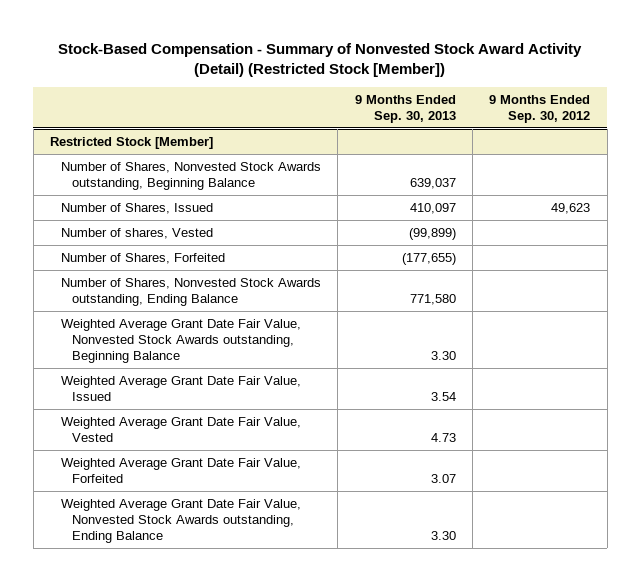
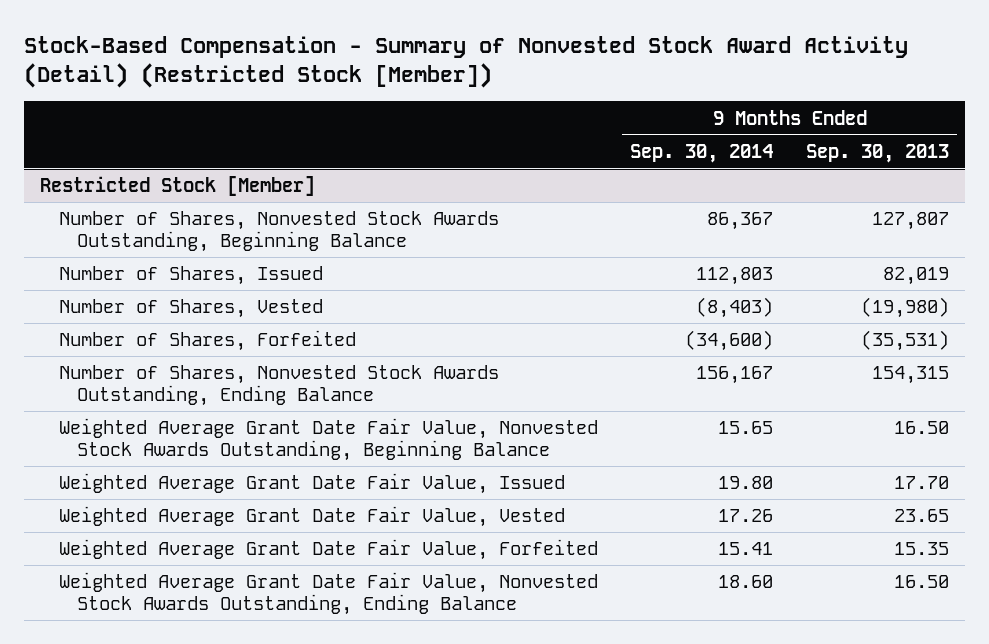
- | 9 Months Ended Sep. 30, 2013 | 9 Months Ended Sep. 30, 2012
+ | 9 Months Ended Sep. 30, 2014 | 9 Months Ended Sep. 30, 2013
@ Restricted Stock [Member]
- Number of Shares, Nonvested Stock Awards outstanding, Beginning Balance | 639,037 |
- Number of Shares, Issued | 410,097 | 49,623
- Number of shares, Vested | (99,899) |
- Number of Shares, Forfeited | (177,655) |
- Number of Shares, Nonvested Stock Awards outstanding, Ending Balance | 771,580 |
- Weighted Average Grant Date Fair Value, Nonvested Stock Awards outstanding, Beginning Balance | 3.30 |
- Weighted Average Grant Date Fair Value, Issued | 3.54 |
- Weighted Average Grant Date Fair Value, Vested | 4.73 |
- Weighted Average Grant Date Fair Value, Forfeited | 3.07 |
- Weighted Average Grant Date Fair Value, Nonvested Stock Awards outstanding, Ending Balance | 3.30 |
+ Number of Shares, Nonvested Stock Awards Outstanding, Beginning Balance | 86,367 | 127,807
+ Number of Shares, Issued | 112,803 | 82,019
+ Number of Shares, Vested | (8,403) | (19,980)
+ Number of Shares, Forfeited | (34,600) | (35,531)
+ Number of Shares, Nonvested Stock Awards Outstanding, Ending Balance | 156,167 | 154,315
+ Weighted Average Grant Date Fair Value, Nonvested Stock Awards Outstanding, Beginning Balance | 15.65 | 16.50
+ Weighted Average Grant Date Fair Value, Issued | 19.80 | 17.70
+ Weighted Average Grant Date Fair Value, Vested | 17.26 | 23.65
+ Weighted Average Grant Date Fair Value, Forfeited | 15.41 | 15.35
+ Weighted Average Grant Date Fair Value, Nonvested Stock Awards Outstanding, Ending Balance | 18.60 | 16.50

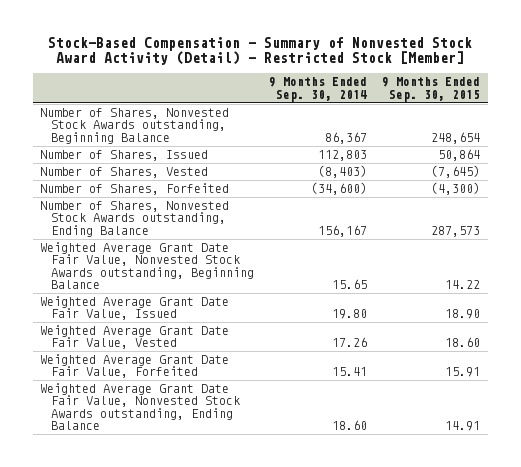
- Stock-Based Compensation - Summary of Nonvested Stock Award Activity (Detail) (Restricted Stock [Member])
+ Stock-Based Compensation - Summary of Nonvested Stock Award Activity (Detail) - Restricted Stock [Member]
- | 9 Months Ended Sep. 30, 2014 | 9 Months Ended Sep. 30, 2013
+ | 9 Months Ended Sep. 30, 2014 | 9 Months Ended Sep. 30, 2015
- Restricted Stock [Member]
- Number of Shares, Nonvested Stock Awards Outstanding, Beginning Balance | 86,367 | 127,807
+ Number of Shares, Nonvested Stock Awards outstanding, Beginning Balance | 86,367 | 248,654
- Number of Shares, Nonvested Stock Awards Outstanding, Ending Balance | 156,167 | 154,315
- Weighted Average Grant Date Fair Value, Nonvested Stock Awards Outstanding, Beginning Balance | 15.65 | 16.50
+ Number of Shares, Nonvested Stock Awards outstanding, Ending Balance | 156,167 | 287,573
+ Weighted Average Grant Date Fair Value, Nonvested Stock Awards outstanding, Beginning Balance | 15.65 | 14.22
- Weighted Average Grant Date Fair Value, Nonvested Stock Awards Outstanding, Ending Balance | 18.60 | 16.50
+ Weighted Average Grant Date Fair Value, Nonvested Stock Awards outstanding, Ending Balance | 18.60 | 14.91

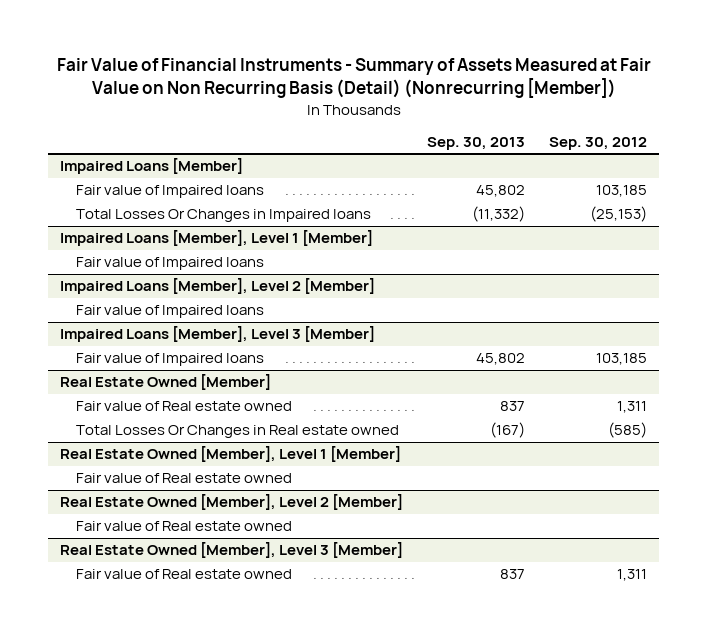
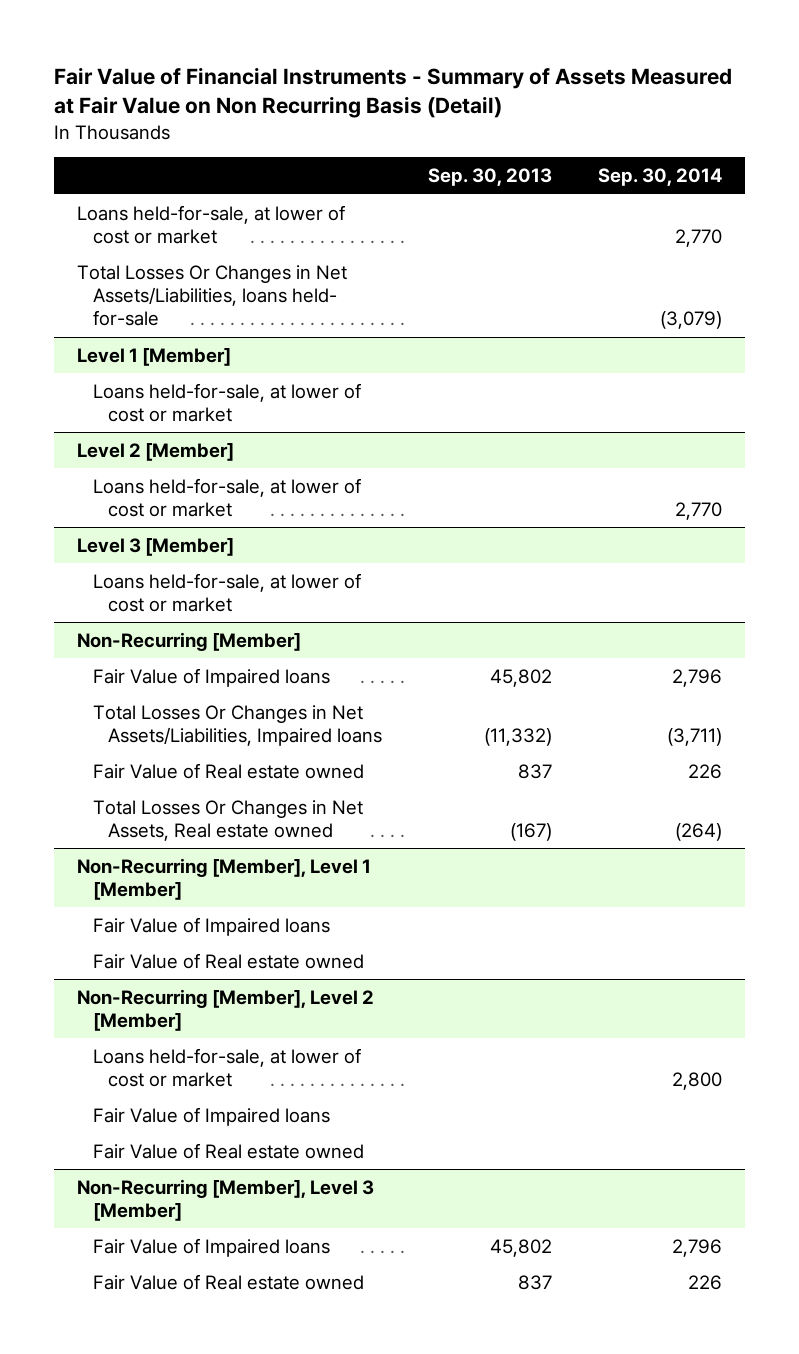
- Fair Value of Financial Instruments - Summary of Assets Measured at Fair Value on Non Recurring Basis (Detail) (Nonrecurring [Member])
+ Fair Value of Financial Instruments - Summary of Assets Measured at Fair Value on Non Recurring Basis (Detail)
- | Sep. 30, 2013 | Sep. 30, 2012
+ | Sep. 30, 2013 | Sep. 30, 2014
- Impaired Loans [Member]
- Fair value of Impaired loans | 45,802 | 103,185
- Total Losses Or Changes in Impaired loans | (11,332) | (25,153)
- Impaired Loans [Member], Level 1 [Member]
- Fair value of Impaired loans
- Impaired Loans [Member], Level 2 [Member]
- Fair value of Impaired loans
- Impaired Loans [Member], Level 3 [Member]
- Fair value of Impaired loans | 45,802 | 103,185
- Real Estate Owned [Member]
- Fair value of Real estate owned | 837 | 1,311
- Total Losses Or Changes in Real estate owned | (167) | (585)
- Real Estate Owned [Member], Level 1 [Member]
- Fair value of Real estate owned
- Real Estate Owned [Member], Level 2 [Member]
- Fair value of Real estate owned
- Real Estate Owned [Member], Level 3 [Member]
- Fair value of Real estate owned | 837 | 1,311
+ Loans held-for-sale, at lower of cost or market | | 2,770
+ Total Losses Or Changes in Net Assets/Liabilities, loans held- for-sale | | (3,079)
+ Level 1 [Member]
+ Loans held-for-sale, at lower of cost or market
+ Level 2 [Member]
+ Loans held-for-sale, at lower of cost or market | | 2,770
+ Level 3 [Member]
+ Loans held-for-sale, at lower of cost or market
+ Non-Recurring [Member]
+ Fair Value of Impaired loans | 45,802 | 2,796
+ Total Losses Or Changes in Net Assets/Liabilities, Impaired loans | (11,332) | (3,711)
+ Fair Value of Real estate owned | 837 | 226
+ Total Losses Or Changes in Net Assets, Real estate owned | (167) | (264)
+ Non-Recurring [Member], Level 1 [Member]
+ Fair Value of Impaired loans
+ Fair Value of Real estate owned
+ Non-Recurring [Member], Level 2 [Member]
+ Loans held-for-sale, at lower of cost or market | | 2,800
+ Fair Value of Impaired loans
+ Fair Value of Real estate owned
+ Non-Recurring [Member], Level 3 [Member]
+ Fair Value of Impaired loans | 45,802 | 2,796
+ Fair Value of Real estate owned | 837 | 226

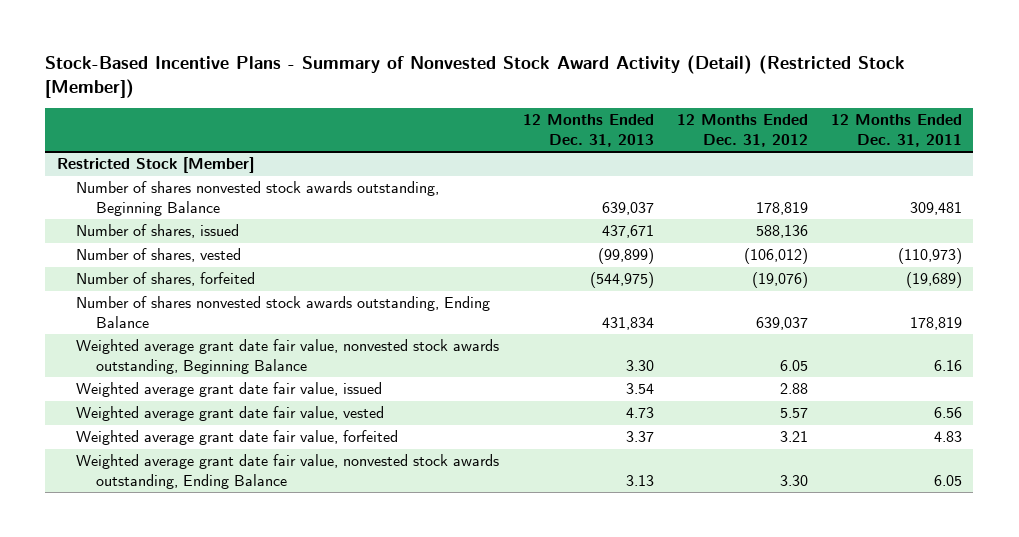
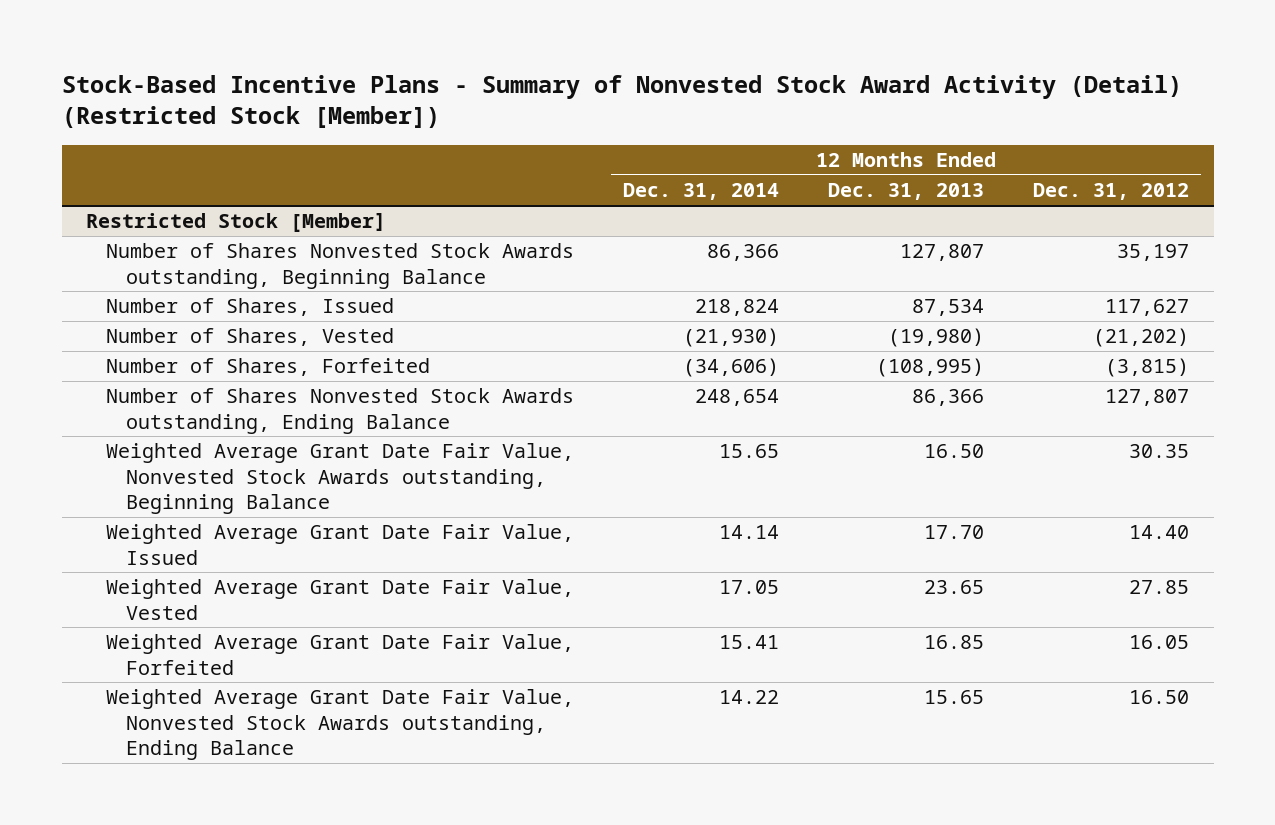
- | 12 Months Ended Dec. 31, 2013 | 12 Months Ended Dec. 31, 2012 | 12 Months Ended Dec. 31, 2011
+ | 12 Months Ended Dec. 31, 2014 | 12 Months Ended Dec. 31, 2013 | 12 Months Ended Dec. 31, 2012
@ Restricted Stock [Member]
- Number of shares nonvested stock awards outstanding, Beginning Balance | 639,037 | 178,819 | 309,481
- Number of shares, issued | 437,671 | 588,136 |
- Number of shares, vested | (99,899) | (106,012) | (110,973)
- Number of shares, forfeited | (544,975) | (19,076) | (19,689)
- Number of shares nonvested stock awards outstanding, Ending Balance | 431,834 | 639,037 | 178,819
- Weighted average grant date fair value, nonvested stock awards outstanding, Beginning Balance | 3.30 | 6.05 | 6.16
- Weighted average grant date fair value, issued | 3.54 | 2.88 |
- Weighted average grant date fair value, vested | 4.73 | 5.57 | 6.56
- Weighted average grant date fair value, forfeited | 3.37 | 3.21 | 4.83
- Weighted average grant date fair value, nonvested stock awards outstanding, Ending Balance | 3.13 | 3.30 | 6.05
+ Number of Shares Nonvested Stock Awards outstanding, Beginning Balance | 86,366 | 127,807 | 35,197
+ Number of Shares, Issued | 218,824 | 87,534 | 117,627
+ Number of Shares, Vested | (21,930) | (19,980) | (21,202)
+ Number of Shares, Forfeited | (34,606) | (108,995) | (3,815)
+ Number of Shares Nonvested Stock Awards outstanding, Ending Balance | 248,654 | 86,366 | 127,807
+ Weighted Average Grant Date Fair Value, Nonvested Stock Awards outstanding, Beginning Balance | 15.65 | 16.50 | 30.35
+ Weighted Average Grant Date Fair Value, Issued | 14.14 | 17.70 | 14.40
+ Weighted Average Grant Date Fair Value, Vested | 17.05 | 23.65 | 27.85
+ Weighted Average Grant Date Fair Value, Forfeited | 15.41 | 16.85 | 16.05
+ Weighted Average Grant Date Fair Value, Nonvested Stock Awards outstanding, Ending Balance | 14.22 | 15.65 | 16.50

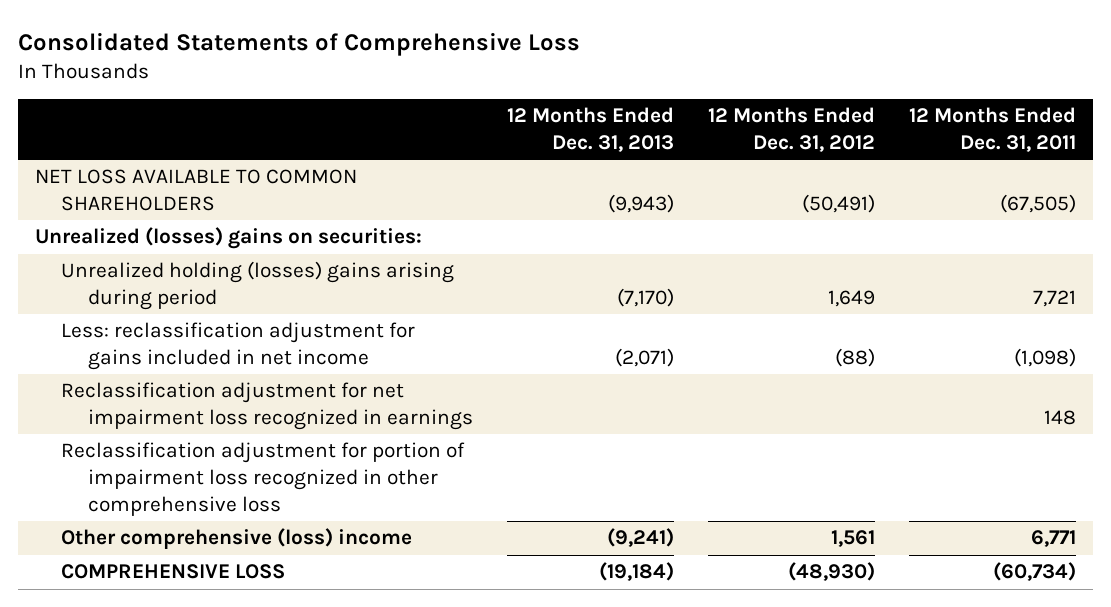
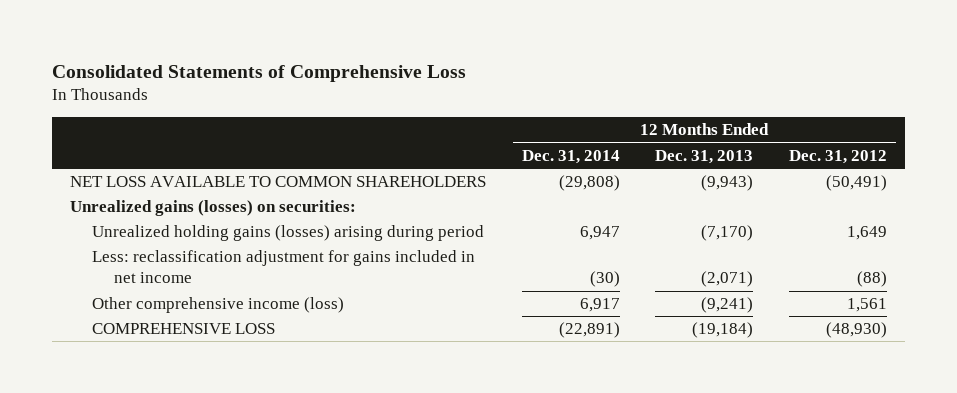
- | 12 Months Ended Dec. 31, 2013 | 12 Months Ended Dec. 31, 2012 | 12 Months Ended Dec. 31, 2011
+ | 12 Months Ended Dec. 31, 2014 | 12 Months Ended Dec. 31, 2013 | 12 Months Ended Dec. 31, 2012
- Unrealized (losses) gains on securities:
- Unrealized holding (losses) gains arising during period | (7,170) | 1,649 | 7,721
+ Unrealized gains (losses) on securities:
+ Unrealized holding gains (losses) arising during period | 6,947 | (7,170) | 1,649
- Reclassification adjustment for net impairment loss recognized in earnings | | | 148
- Reclassification adjustment for portion of impairment loss recognized in other comprehensive loss
- Other comprehensive (loss) income | (9,241) | 1,561 | 6,771
+ Other comprehensive income (loss) | 6,917 | (9,241) | 1,561

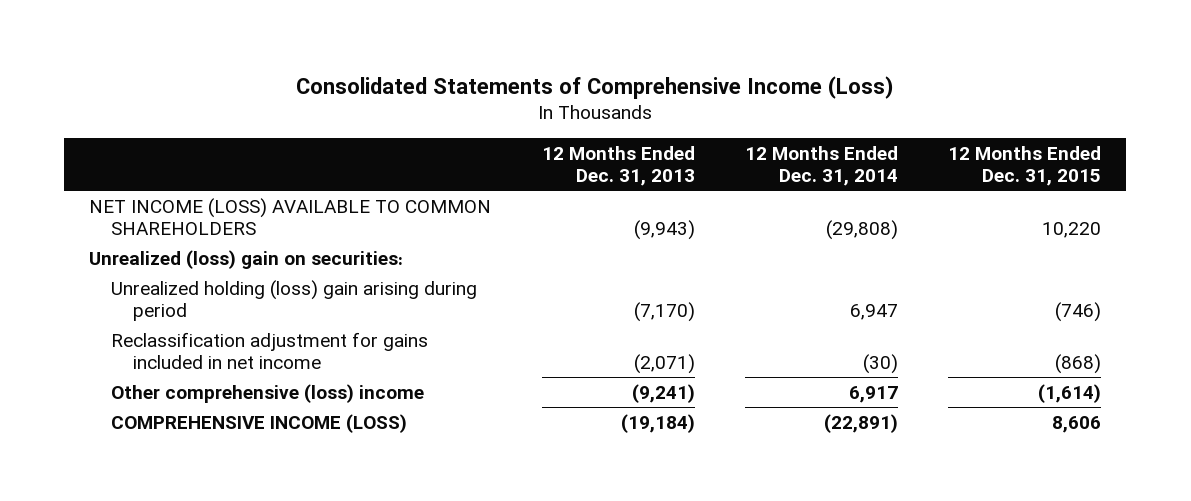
- Consolidated Statements of Comprehensive Loss
+ Consolidated Statements of Comprehensive Income (Loss)
- | 12 Months Ended Dec. 31, 2014 | 12 Months Ended Dec. 31, 2013 | 12 Months Ended Dec. 31, 2012
+ | 12 Months Ended Dec. 31, 2013 | 12 Months Ended Dec. 31, 2014 | 12 Months Ended Dec. 31, 2015
- NET LOSS AVAILABLE TO COMMON SHAREHOLDERS | (29,808) | (9,943) | (50,491)
- Unrealized gains (losses) on securities:
- Unrealized holding gains (losses) arising during period | 6,947 | (7,170) | 1,649
- Less: reclassification adjustment for gains included in net income | (30) | (2,071) | (88)
- Other comprehensive income (loss) | 6,917 | (9,241) | 1,561
- COMPREHENSIVE LOSS | (22,891) | (19,184) | (48,930)
+ NET INCOME (LOSS) AVAILABLE TO COMMON SHAREHOLDERS | (9,943) | (29,808) | 10,220
+ Unrealized (loss) gain on securities:
+ Unrealized holding (loss) gain arising during period | (7,170) | 6,947 | (746)
+ Reclassification adjustment for gains included in net income | (2,071) | (30) | (868)
+ Other comprehensive (loss) income | (9,241) | 6,917 | (1,614)
+ COMPREHENSIVE INCOME (LOSS) | (19,184) | (22,891) | 8,606

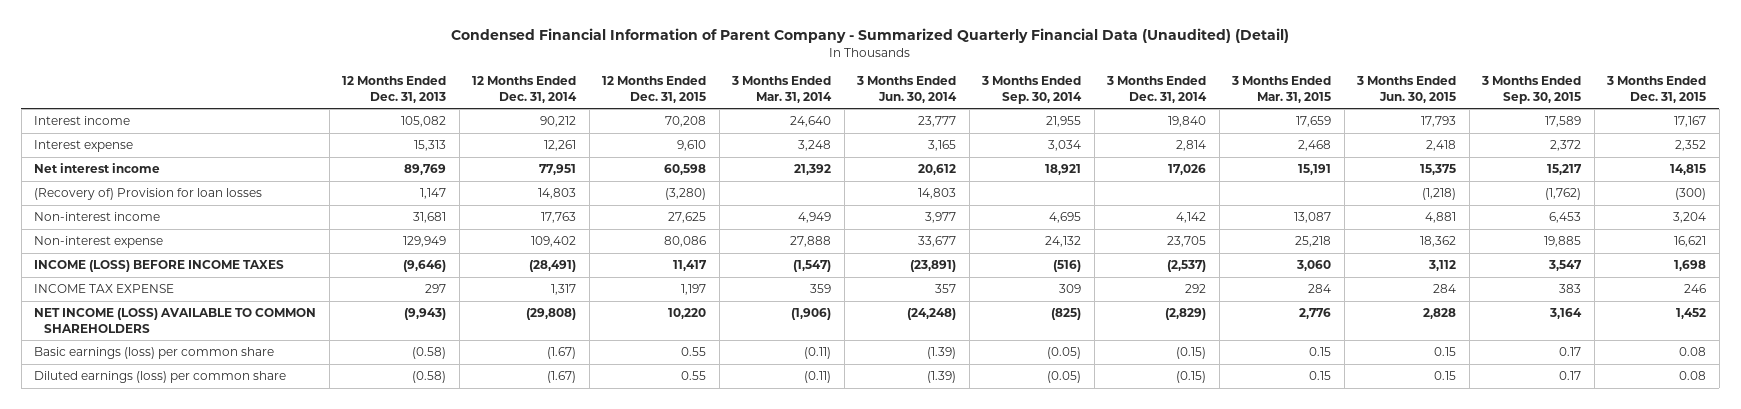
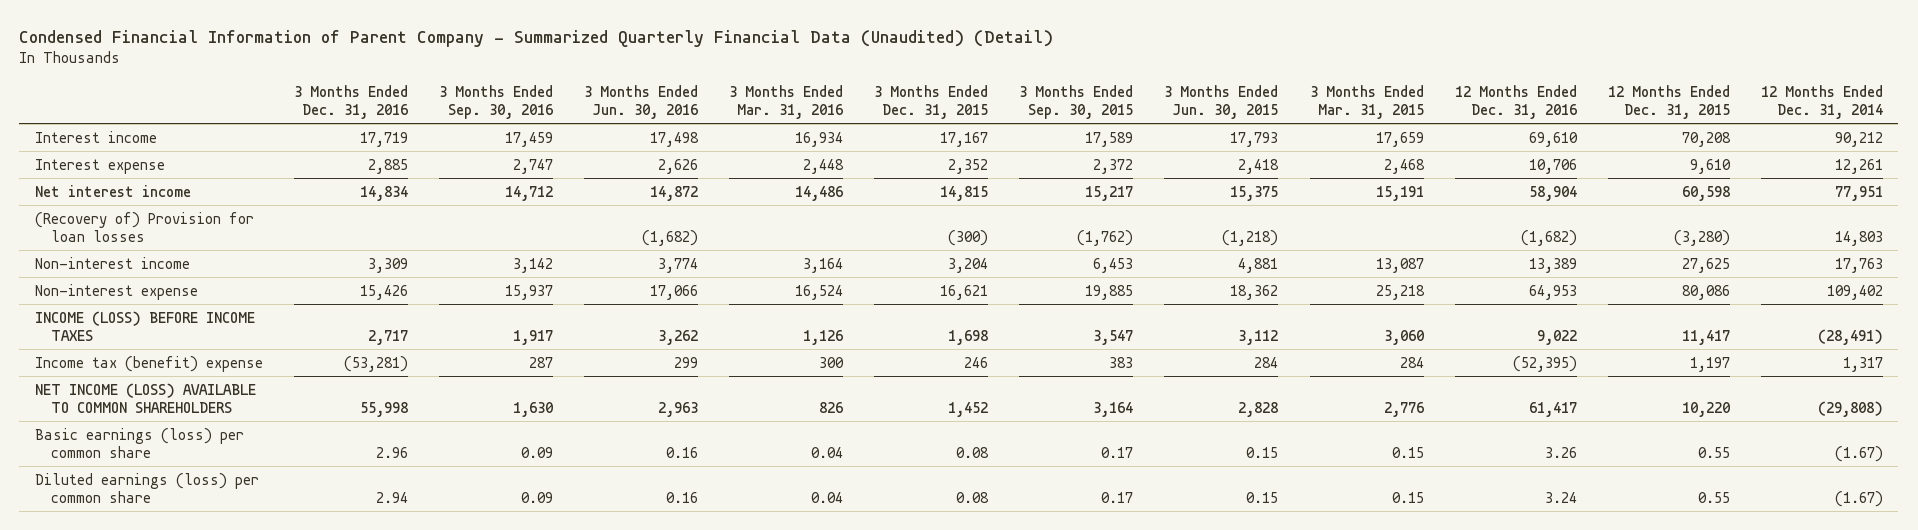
- | 12 Months Ended Dec. 31, 2013 | 12 Months Ended Dec. 31, 2014 | 12 Months Ended Dec. 31, 2015 | 3 Months Ended Mar. 31, 2014 | 3 Months Ended Jun. 30, 2014 | 3 Months Ended Sep. 30, 2014 | 3 Months Ended Dec. 31, 2014 | 3 Months Ended Mar. 31, 2015 | 3 Months Ended Jun. 30, 2015 | 3 Months Ended Sep. 30, 2015 | 3 Months Ended Dec. 31, 2015
+ | 3 Months Ended Dec. 31, 2016 | 3 Months Ended Sep. 30, 2016 | 3 Months Ended Jun. 30, 2016 | 3 Months Ended Mar. 31, 2016 | 3 Months Ended Dec. 31, 2015 | 3 Months Ended Sep. 30, 2015 | 3 Months Ended Jun. 30, 2015 | 3 Months Ended Mar. 31, 2015 | 12 Months Ended Dec. 31, 2016 | 12 Months Ended Dec. 31, 2015 | 12 Months Ended Dec. 31, 2014
- INCOME TAX EXPENSE | 297 | 1,317 | 1,197 | 359 | 357 | 309 | 292 | 284 | 284 | 383 | 246
+ Income tax (benefit) expense | (53,281) | 287 | 299 | 300 | 246 | 383 | 284 | 284 | (52,395) | 1,197 | 1,317

